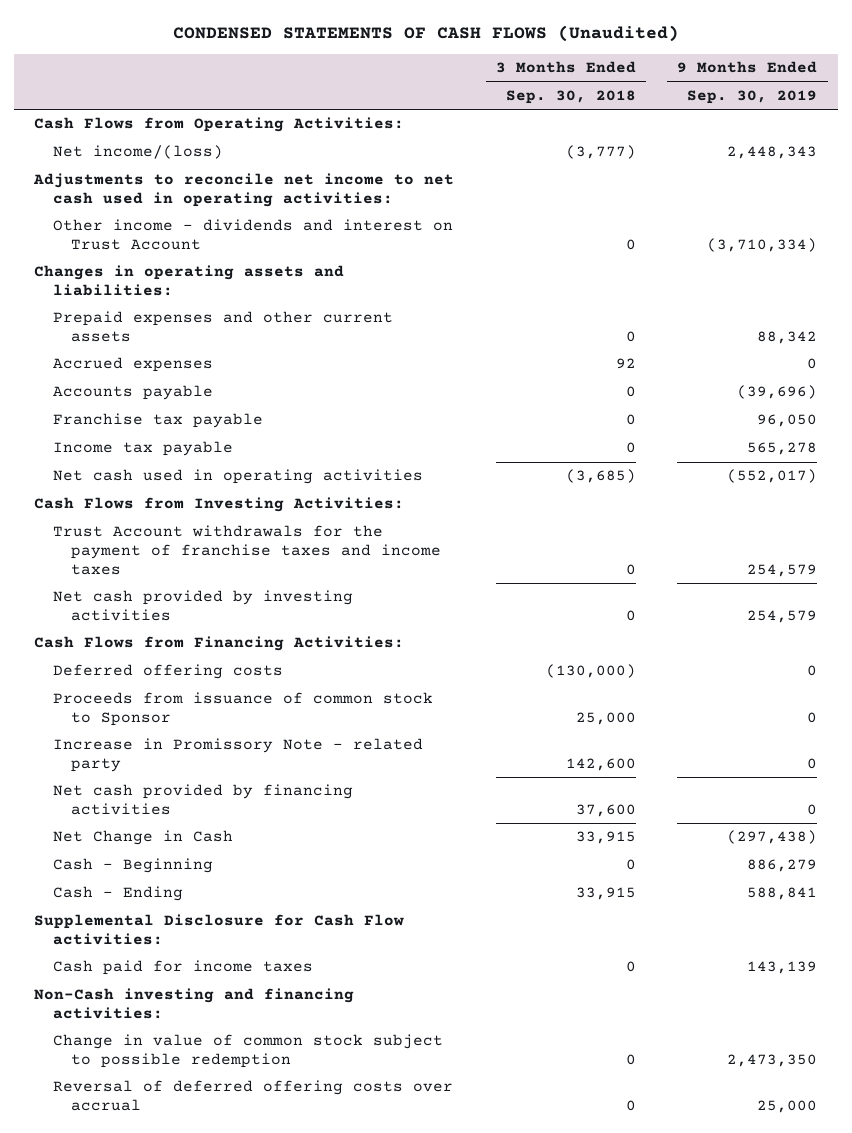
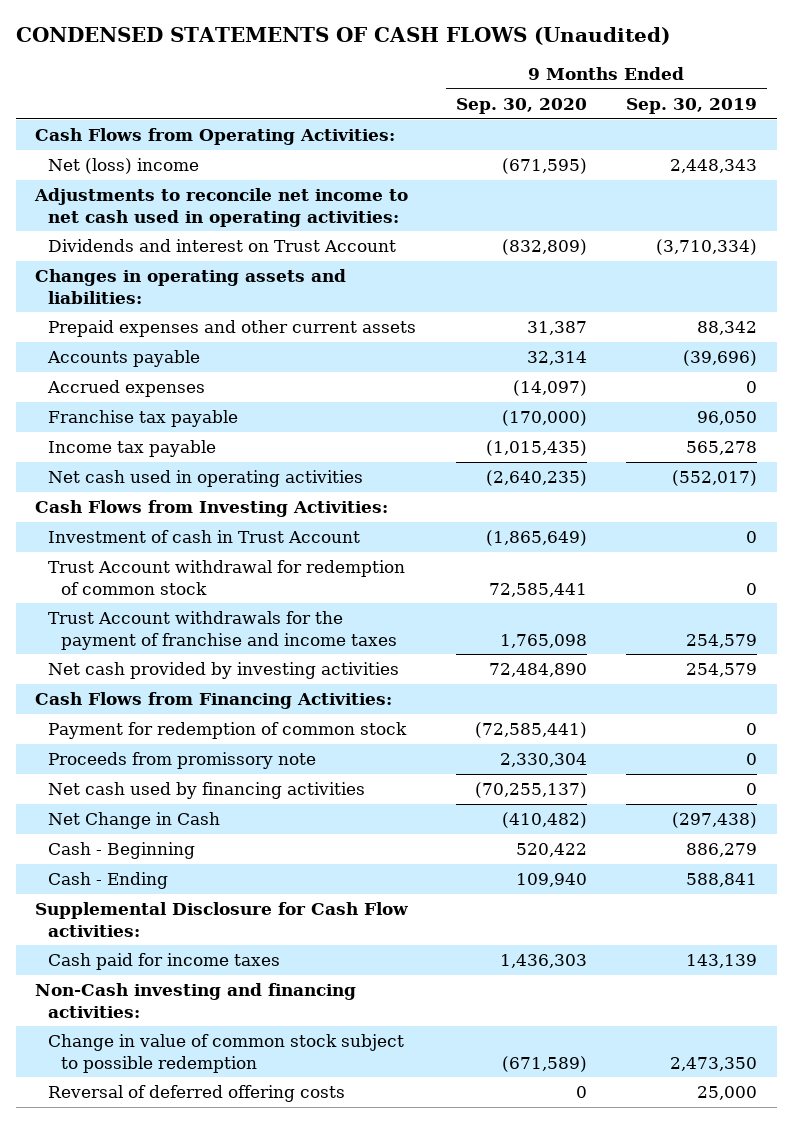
- | 3 Months Ended Sep. 30, 2018 | 9 Months Ended Sep. 30, 2019
+ | 9 Months Ended Sep. 30, 2020 | 9 Months Ended Sep. 30, 2019
- Net income/(loss) | (3,777) | 2,448,343
+ Net (loss) income | (671,595) | 2,448,343
- Other income - dividends and interest on Trust Account | 0 | (3,710,334)
+ Dividends and interest on Trust Account | (832,809) | (3,710,334)
moved down: Accrued expenses | (14,097) | 0
- Trust Account withdrawals for the payment of franchise taxes and income taxes | 0 | 254,579
+ Investment of cash in Trust Account | (1,865,649) | 0
+ Trust Account withdrawal for redemption of common stock | 72,585,441 | 0
+ Trust Account withdrawals for the payment of franchise and income taxes | 1,765,098 | 254,579
- Deferred offering costs | (130,000) | 0
- Proceeds from issuance of common stock to Sponsor | 25,000 | 0
- Increase in Promissory Note - related party | 142,600 | 0
- Net cash provided by financing activities | 37,600 | 0
+ Payment for redemption of common stock | (72,585,441) | 0
+ Proceeds from promissory note | 2,330,304 | 0
+ Net cash used by financing activities | (70,255,137) | 0
- Reversal of deferred offering costs over accrual | 0 | 25,000
+ Reversal of deferred offering costs | 0 | 25,000

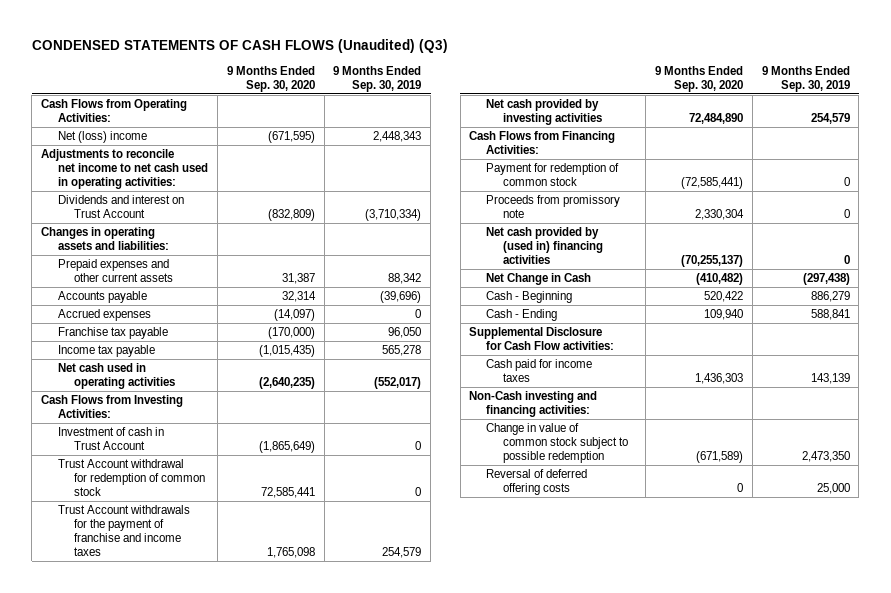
- CONDENSED STATEMENTS OF CASH FLOWS (Unaudited)
+ CONDENSED STATEMENTS OF CASH FLOWS (Unaudited) (Q3)
- Net cash used by financing activities | (70,255,137) | 0
+ Net cash provided by (used in) financing activities | (70,255,137) | 0

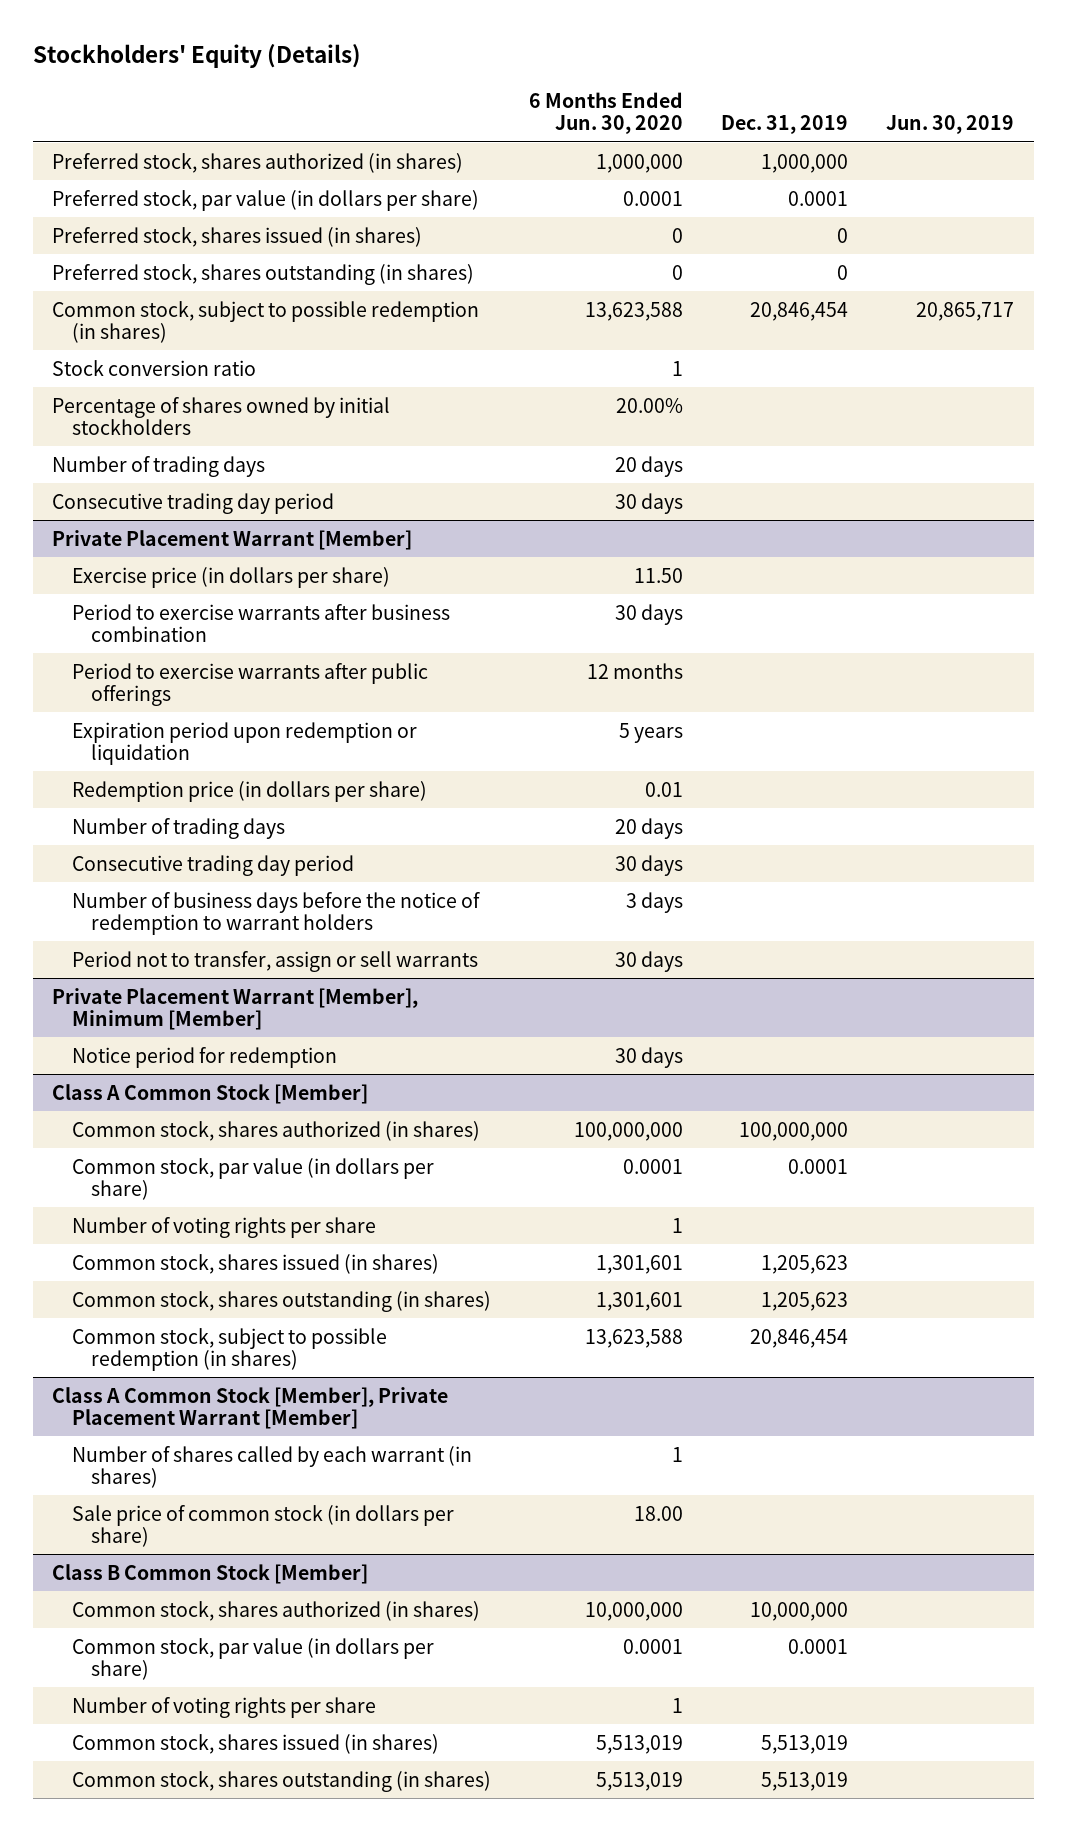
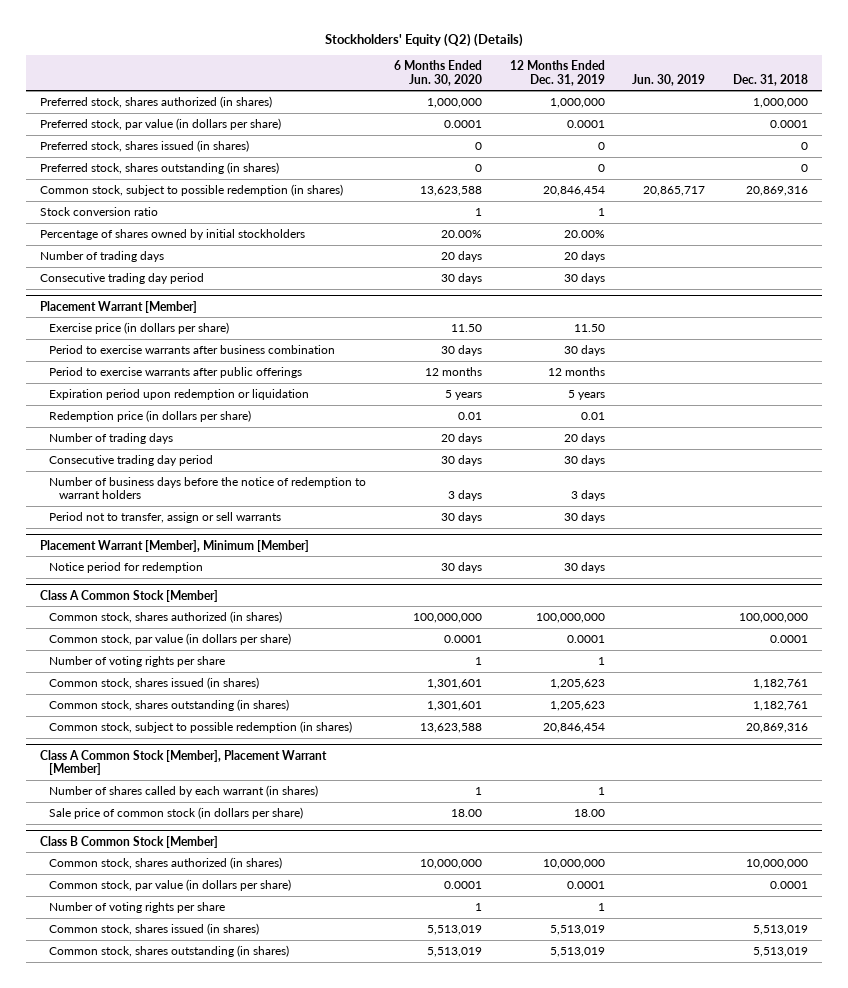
- Stockholders' Equity (Details)
+ Stockholders' Equity (Q2) (Details)
- | 6 Months Ended Jun. 30, 2020 | Dec. 31, 2019 | Jun. 30, 2019
+ | 6 Months Ended Jun. 30, 2020 | 12 Months Ended Dec. 31, 2019 | Jun. 30, 2019 | Dec. 31, 2018
- Private Placement Warrant [Member]
+ Placement Warrant [Member]
- Private Placement Warrant [Member], Minimum [Member]
+ Placement Warrant [Member], Minimum [Member]
- Class A Common Stock [Member], Private Placement Warrant [Member]
+ Class A Common Stock [Member], Placement Warrant [Member]

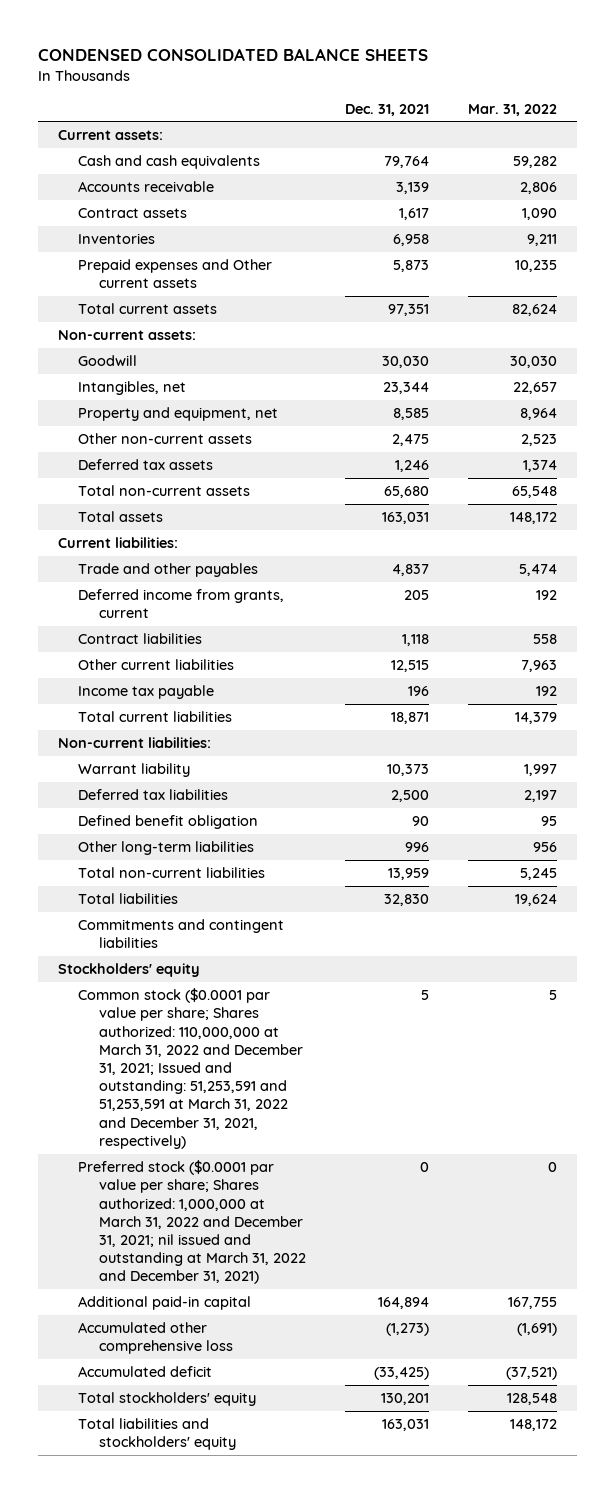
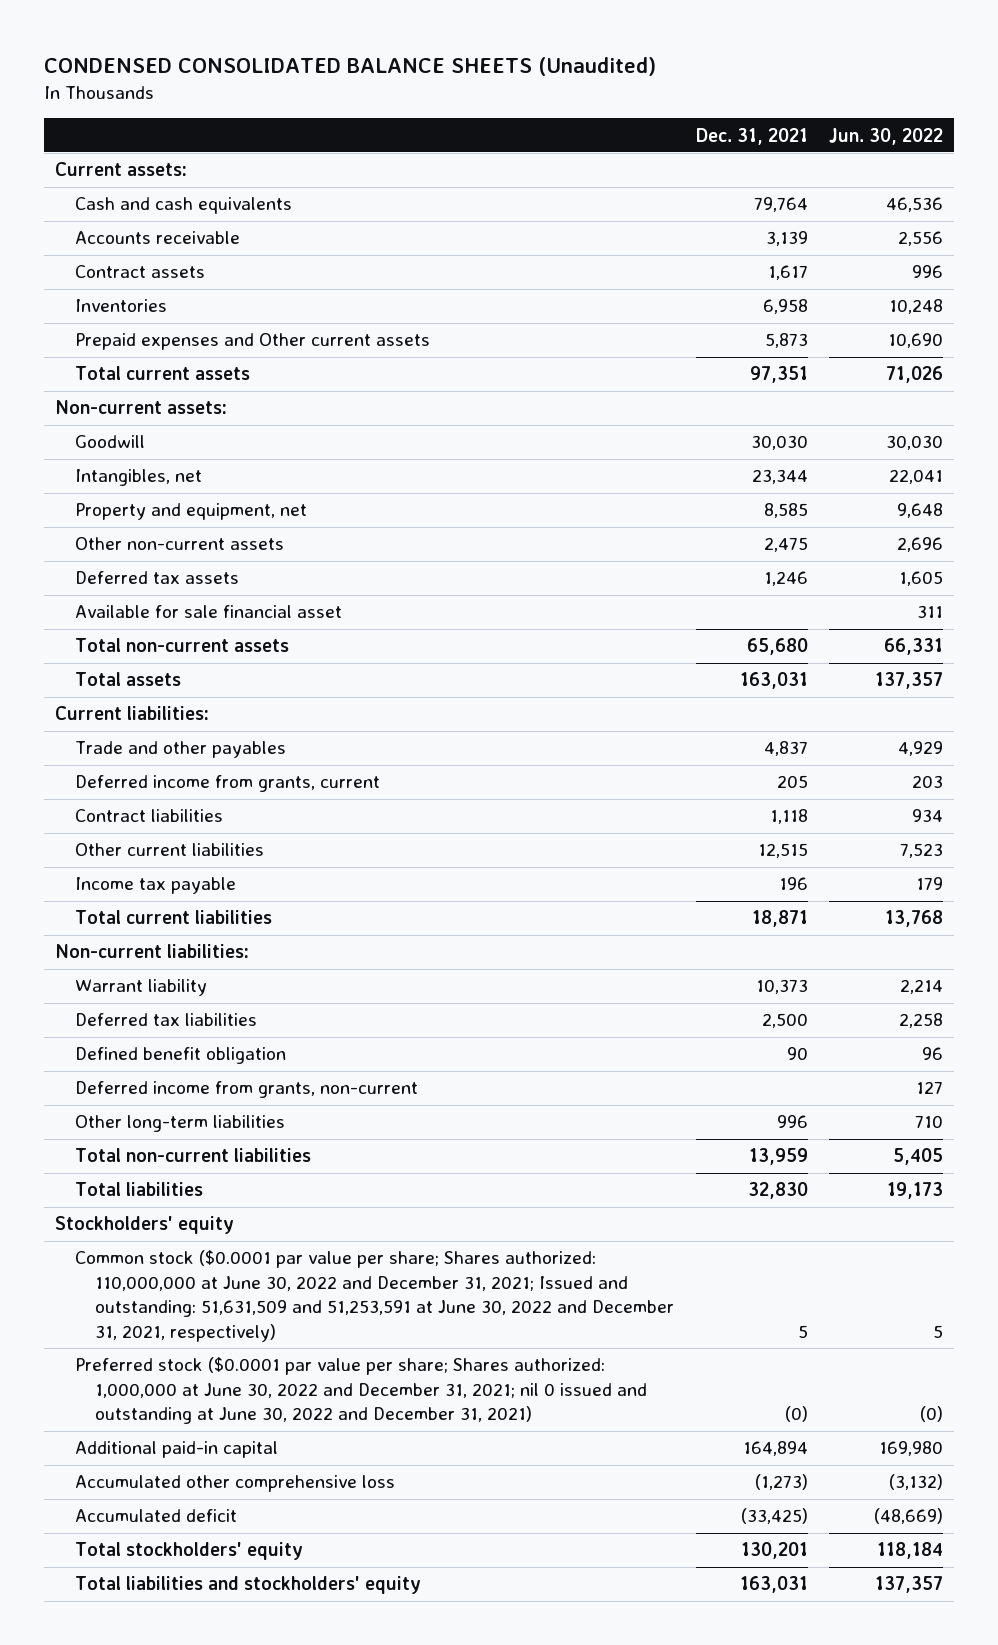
- CONDENSED CONSOLIDATED BALANCE SHEETS
+ CONDENSED CONSOLIDATED BALANCE SHEETS (Unaudited)
- | Dec. 31, 2021 | Mar. 31, 2022
+ | Dec. 31, 2021 | Jun. 30, 2022
+ Available for sale financial asset | | 311
+ Deferred income from grants, non-current | | 127
- Commitments and contingent liabilities
- Common stock ($0.0001 par value per share; Shares authorized: 110,000,000 at March 31, 2022 and December 31, 2021; Issued and outstanding: 51,253,591 and 51,253,591 at March 31, 2022 and December 31, 2021, respectively) | 5 | 5
- Preferred stock ($0.0001 par value per share; Shares authorized: 1,000,000 at March 31, 2022 and December 31, 2021; nil issued and outstanding at March 31, 2022 and December 31, 2021) | 0 | 0
+ Common stock ($0.0001 par value per share; Shares authorized: 110,000,000 at June 30, 2022 and December 31, 2021; Issued and outstanding: 51,631,509 and 51,253,591 at June 30, 2022 and December 31, 2021, respectively) | 5 | 5
+ Preferred stock ($0.0001 par value per share; Shares authorized: 1,000,000 at June 30, 2022 and December 31, 2021; nil 0 issued and outstanding at June 30, 2022 and December 31, 2021) | (0) | (0)

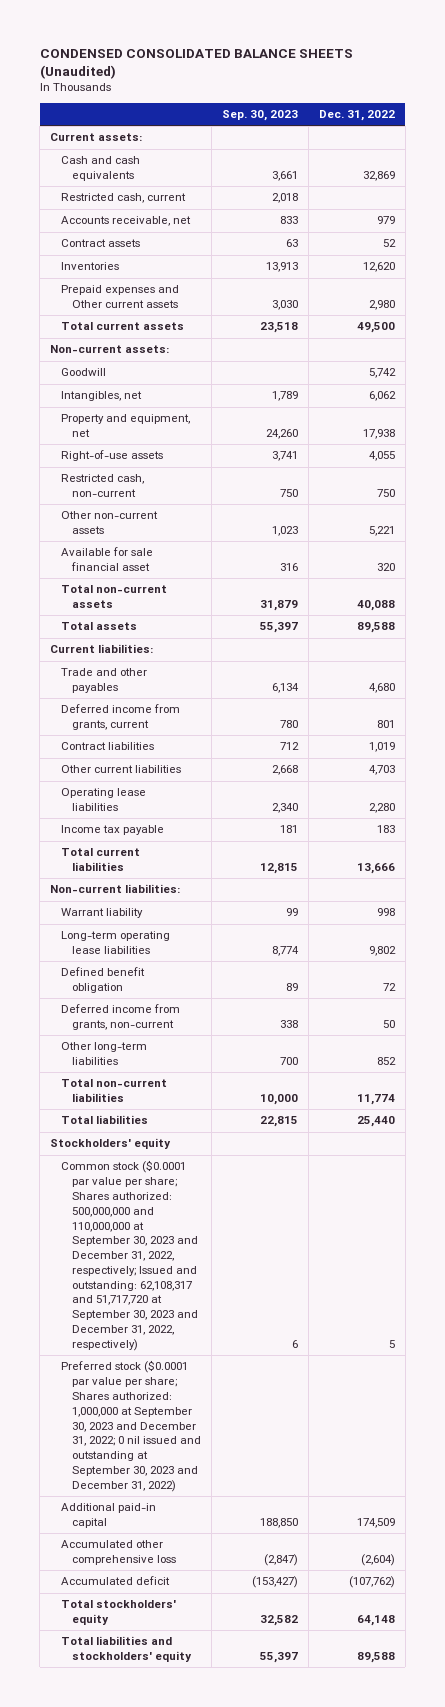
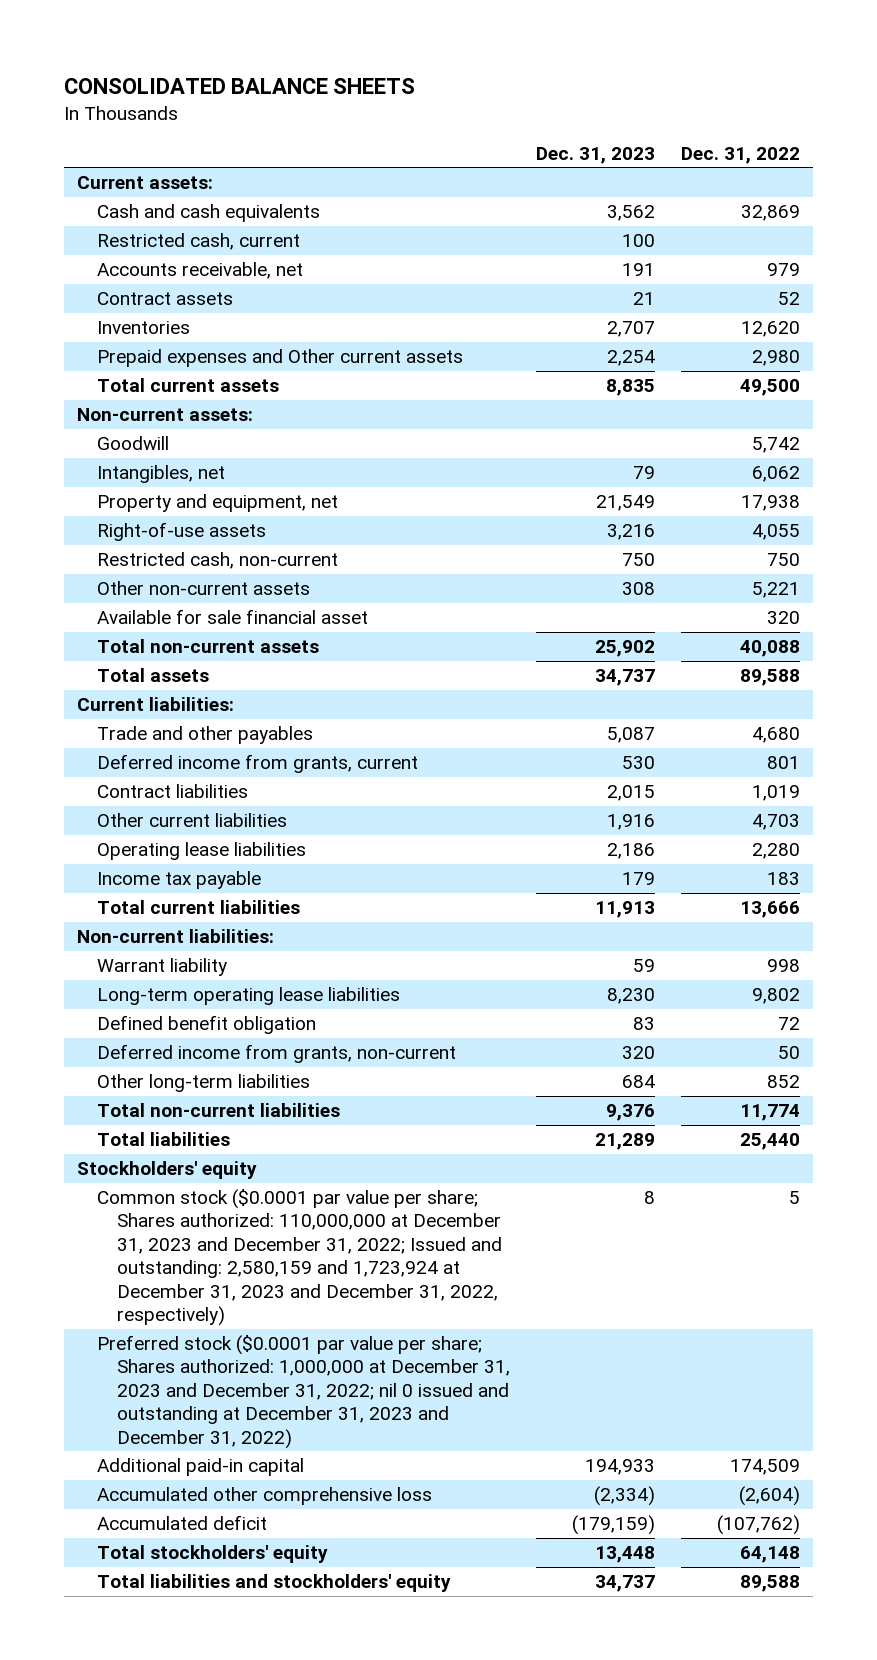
- CONDENSED CONSOLIDATED BALANCE SHEETS (Unaudited)
+ CONSOLIDATED BALANCE SHEETS
- | Sep. 30, 2023 | Dec. 31, 2022
+ | Dec. 31, 2023 | Dec. 31, 2022
- Common stock ($0.0001 par value per share; Shares authorized: 500,000,000 and 110,000,000 at September 30, 2023 and December 31, 2022, respectively; Issued and outstanding: 62,108,317 and 51,717,720 at September 30, 2023 and December 31, 2022, respectively) | 6 | 5
- Preferred stock ($0.0001 par value per share; Shares authorized: 1,000,000 at September 30, 2023 and December 31, 2022; 0 nil issued and outstanding at September 30, 2023 and December 31, 2022)
+ Common stock ($0.0001 par value per share; Shares authorized: 110,000,000 at December 31, 2023 and December 31, 2022; Issued and outstanding: 2,580,159 and 1,723,924 at December 31, 2023 and December 31, 2022, respectively) | 8 | 5
+ Preferred stock ($0.0001 par value per share; Shares authorized: 1,000,000 at December 31, 2023 and December 31, 2022; nil 0 issued and outstanding at December 31, 2023 and December 31, 2022)

